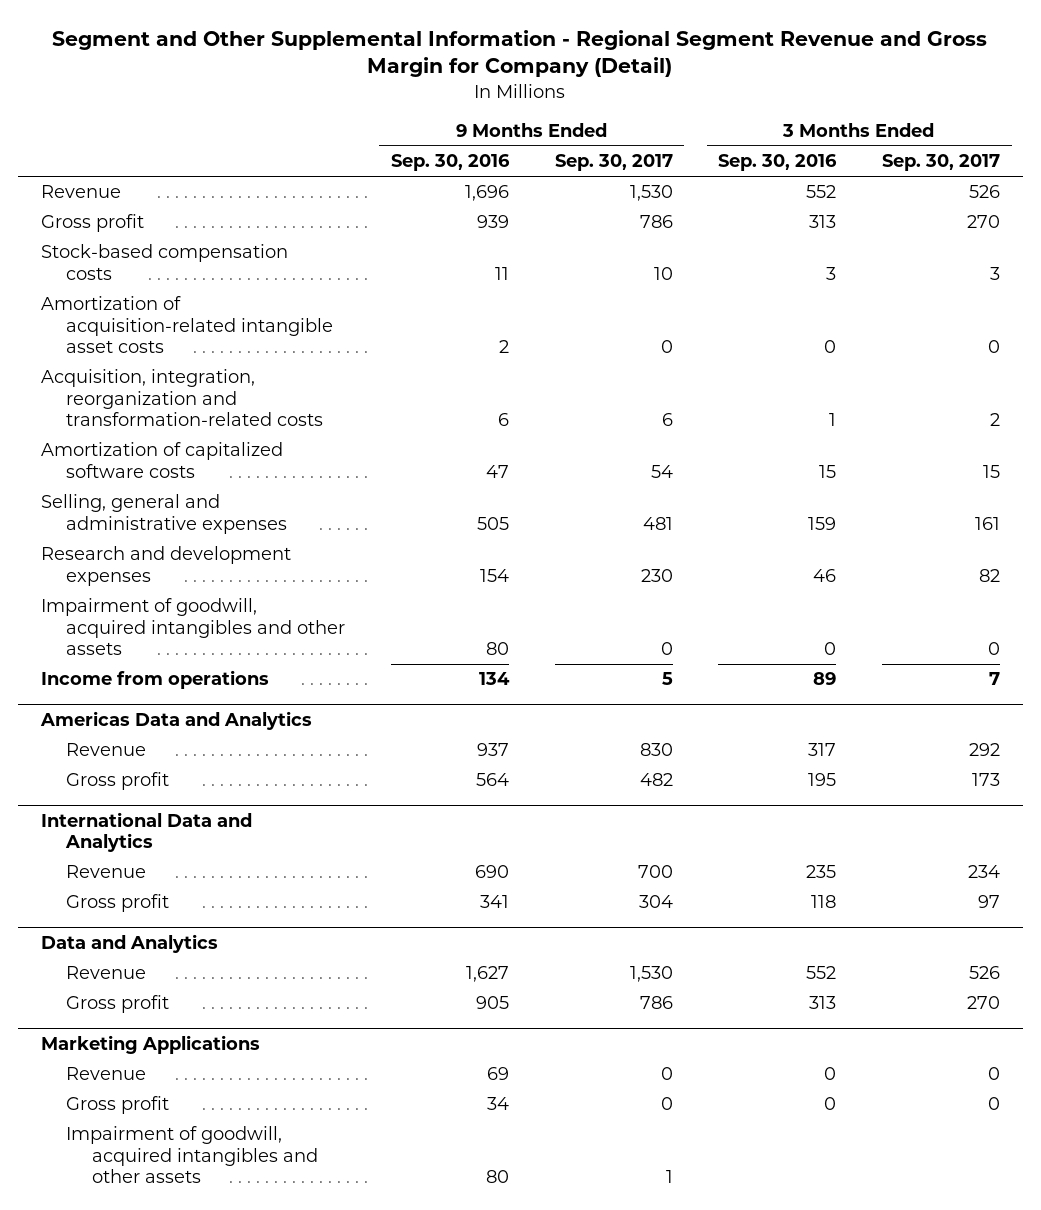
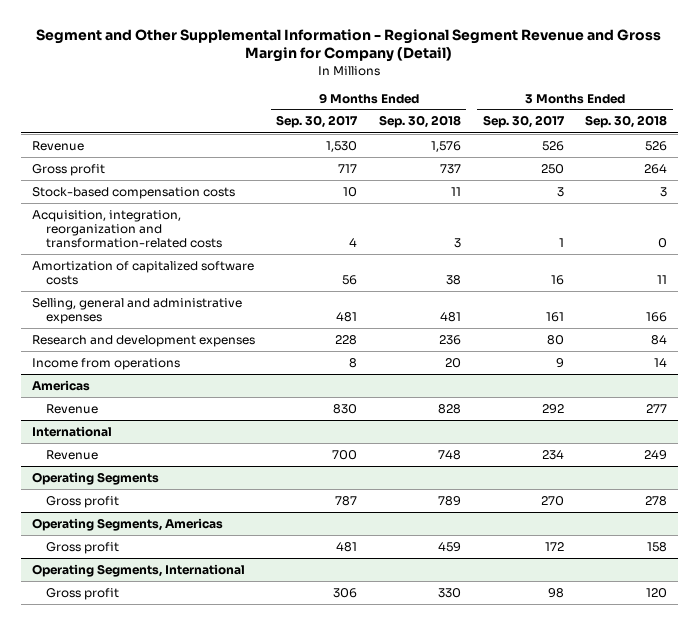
- | 9 Months Ended Sep. 30, 2016 | 9 Months Ended Sep. 30, 2017 | 3 Months Ended Sep. 30, 2016 | 3 Months Ended Sep. 30, 2017
+ | 9 Months Ended Sep. 30, 2017 | 9 Months Ended Sep. 30, 2018 | 3 Months Ended Sep. 30, 2017 | 3 Months Ended Sep. 30, 2018
- Gross profit | 939 | 786 | 313 | 270
+ Gross profit | 717 | 737 | 250 | 264
- Amortization of acquisition-related intangible asset costs | 2 | 0 | 0 | 0
- Acquisition, integration, reorganization and transformation-related costs | 6 | 6 | 1 | 2
- Amortization of capitalized software costs | 47 | 54 | 15 | 15
+ Acquisition, integration, reorganization and transformation-related costs | 4 | 3 | 1 | 0
+ Amortization of capitalized software costs | 56 | 38 | 16 | 11
- Research and development expenses | 154 | 230 | 46 | 82
- Impairment of goodwill, acquired intangibles and other assets | 80 | 0 | 0 | 0
- Income from operations | 134 | 5 | 89 | 7
- Americas Data and Analytics
+ Research and development expenses | 228 | 236 | 80 | 84
+ Income from operations | 8 | 20 | 9 | 14
+ Americas
- Gross profit | 564 | 482 | 195 | 173
- International Data and Analytics
+ International
- Gross profit | 341 | 304 | 118 | 97
- Data and Analytics
- Revenue | 1,627 | 1,530 | 552 | 526
- Gross profit | 905 | 786 | 313 | 270
- Marketing Applications
- Revenue | 69 | 0 | 0 | 0
- Gross profit | 34 | 0 | 0 | 0
- Impairment of goodwill, acquired intangibles and other assets | 80 | 1 | |
+ Operating Segments
+ Gross profit | 787 | 789 | 270 | 278
+ Operating Segments, Americas
+ Gross profit | 481 | 459 | 172 | 158
+ Operating Segments, International
+ Gross profit | 306 | 330 | 98 | 120

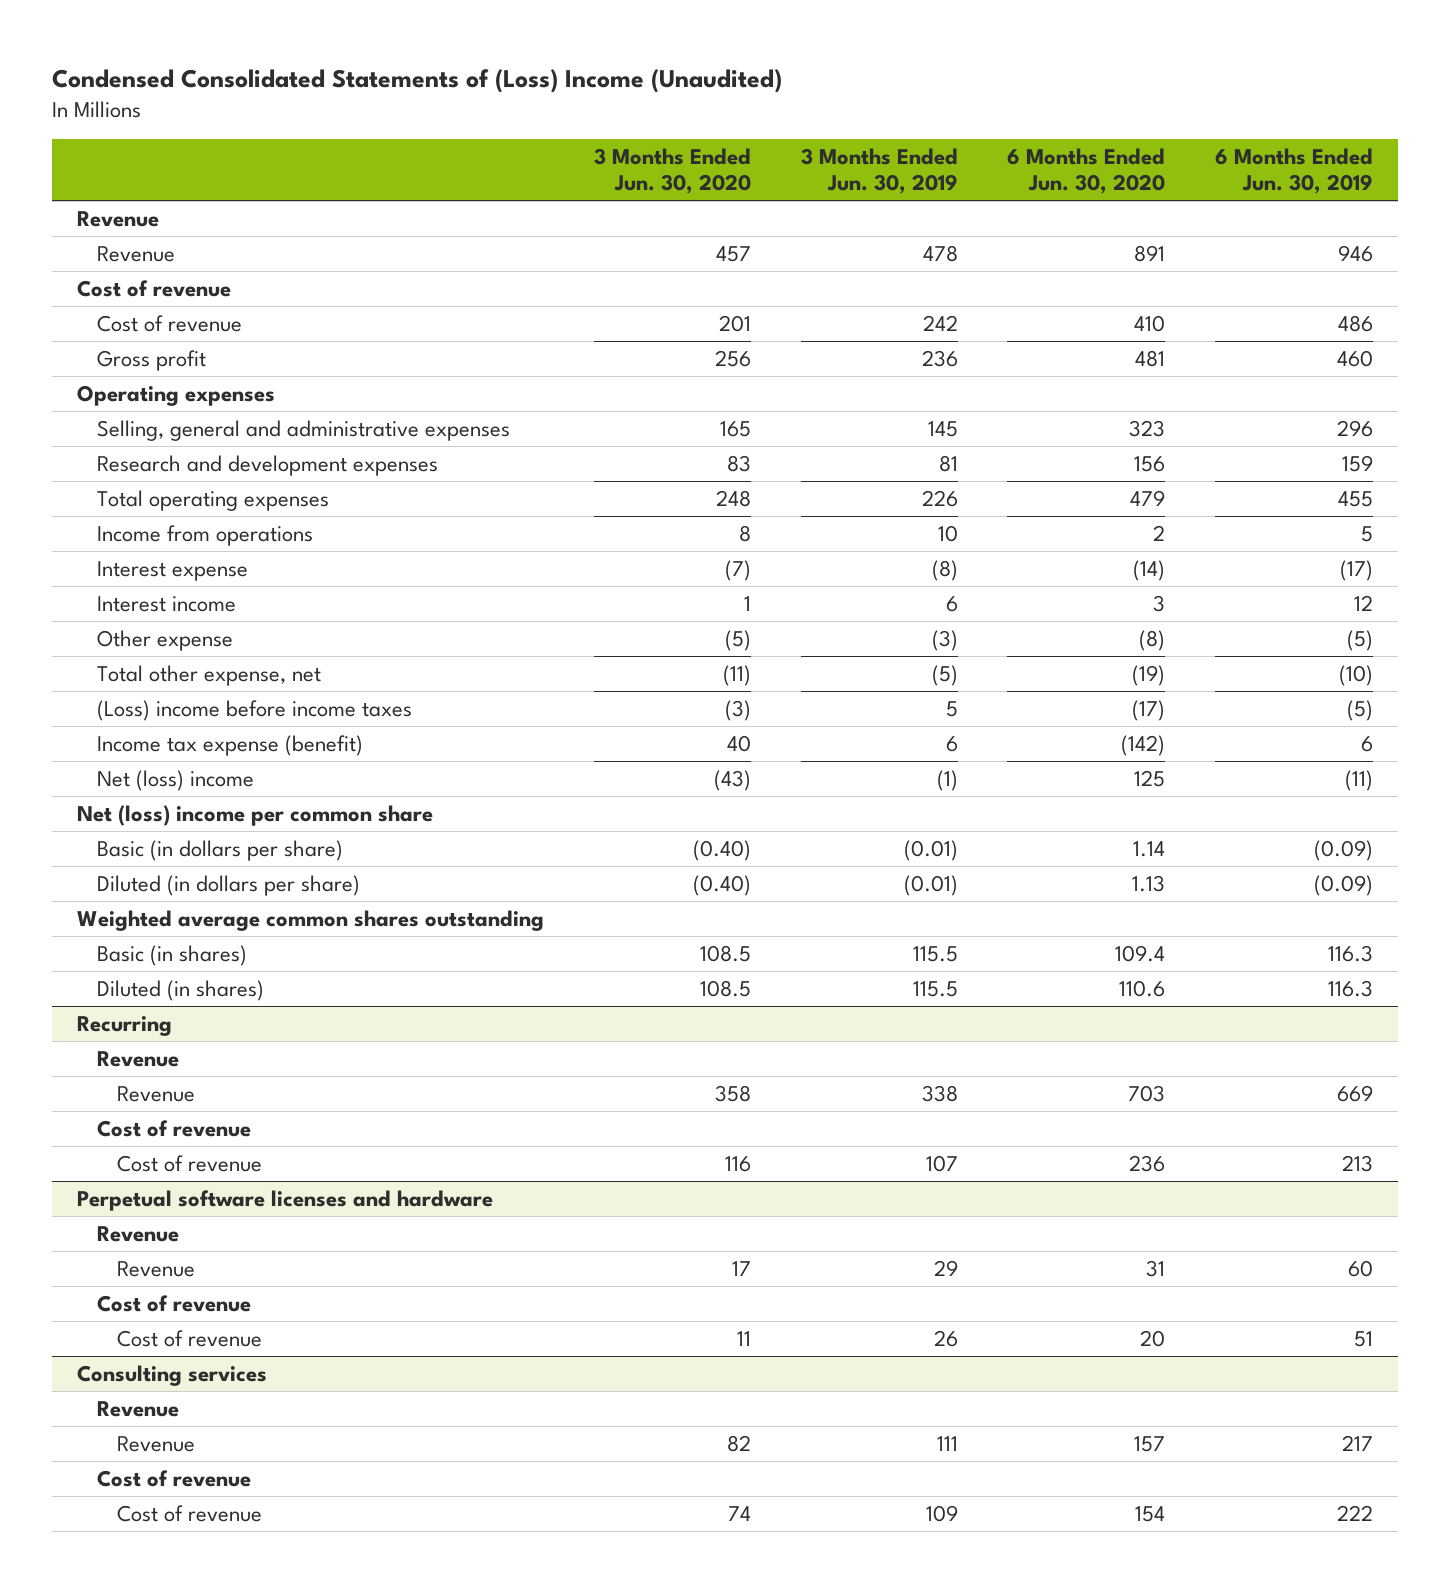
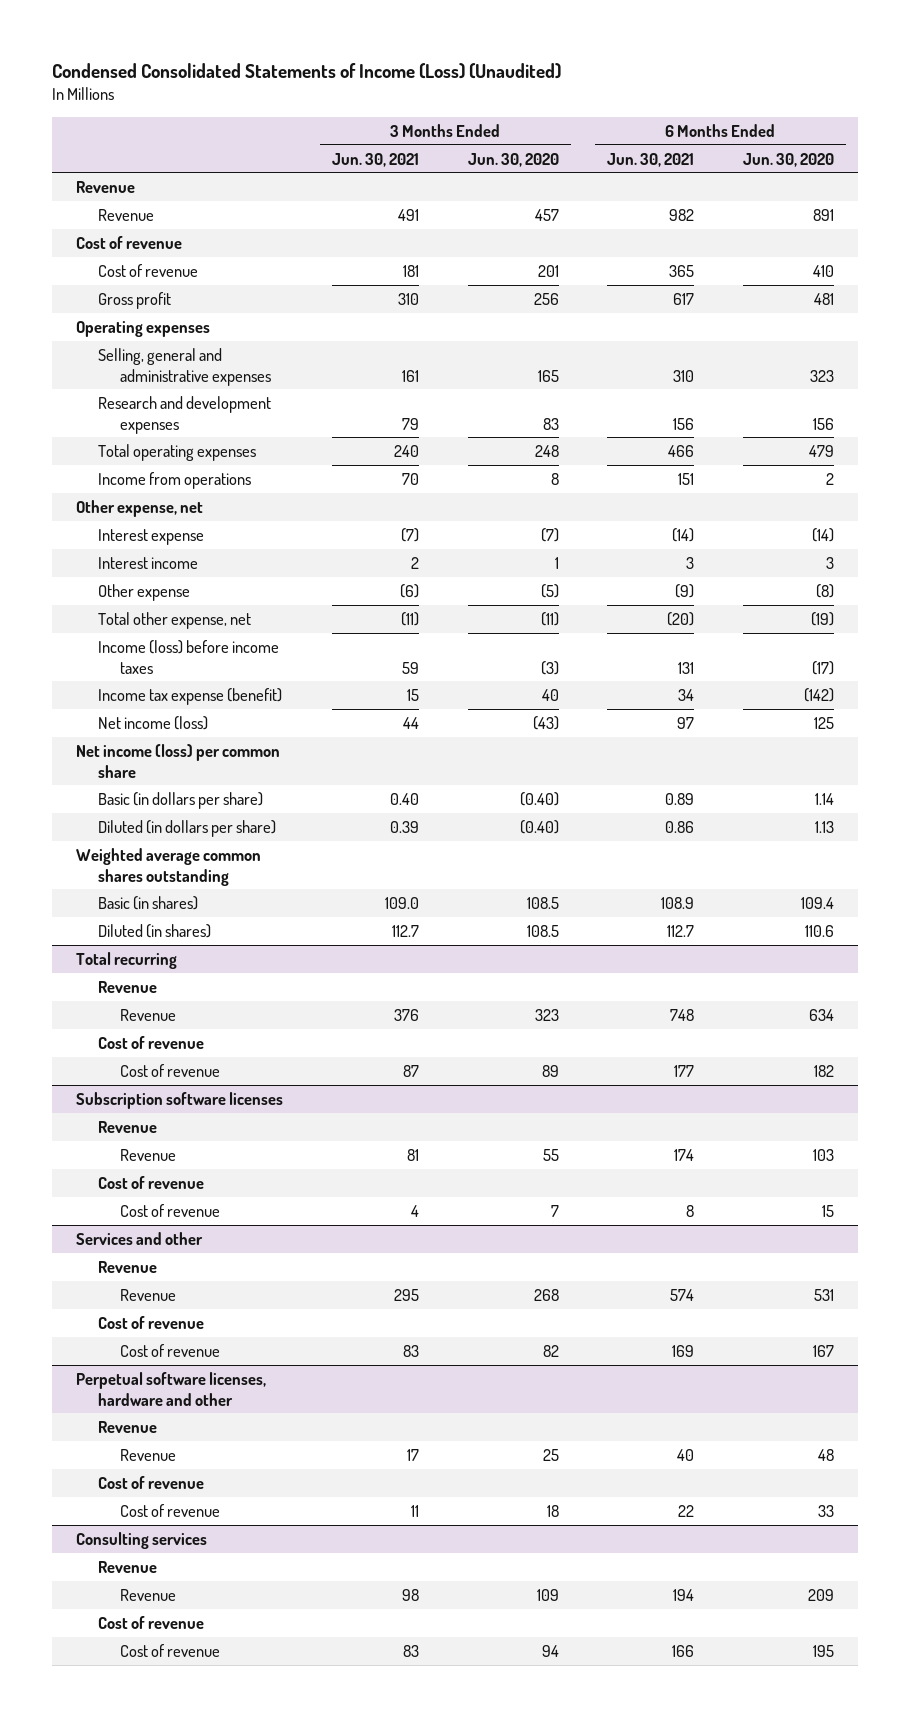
- Condensed Consolidated Statements of (Loss) Income (Unaudited)
+ Condensed Consolidated Statements of Income (Loss) (Unaudited)
- | 3 Months Ended Jun. 30, 2020 | 3 Months Ended Jun. 30, 2019 | 6 Months Ended Jun. 30, 2020 | 6 Months Ended Jun. 30, 2019
+ | 3 Months Ended Jun. 30, 2021 | 3 Months Ended Jun. 30, 2020 | 6 Months Ended Jun. 30, 2021 | 6 Months Ended Jun. 30, 2020
+ Other expense, net
- (Loss) income before income taxes | (3) | 5 | (17) | (5)
+ Income (loss) before income taxes | 59 | (3) | 131 | (17)
- Net (loss) income | (43) | (1) | 125 | (11)
- Net (loss) income per common share
+ Net income (loss) | 44 | (43) | 97 | 125
+ Net income (loss) per common share
- Recurring
+ Total recurring
- Revenue | 358 | 338 | 703 | 669
+ Revenue | 376 | 323 | 748 | 634
- Cost of revenue | 116 | 107 | 236 | 213
- Perpetual software licenses and hardware
+ Cost of revenue | 87 | 89 | 177 | 182
+ Subscription software licenses
- Revenue | 17 | 29 | 31 | 60
+ Revenue | 81 | 55 | 174 | 103
- Cost of revenue | 11 | 26 | 20 | 51
+ Cost of revenue | 4 | 7 | 8 | 15
+ Services and other
+ Revenue
+ Revenue | 295 | 268 | 574 | 531
+ Cost of revenue
+ Cost of revenue | 83 | 82 | 169 | 167
+ Perpetual software licenses, hardware and other
+ Revenue
+ Revenue | 17 | 25 | 40 | 48
+ Cost of revenue
+ Cost of revenue | 11 | 18 | 22 | 33
@ Consulting services
- Revenue | 82 | 111 | 157 | 217
+ Revenue | 98 | 109 | 194 | 209
- Cost of revenue | 74 | 109 | 154 | 222
+ Cost of revenue | 83 | 94 | 166 | 195

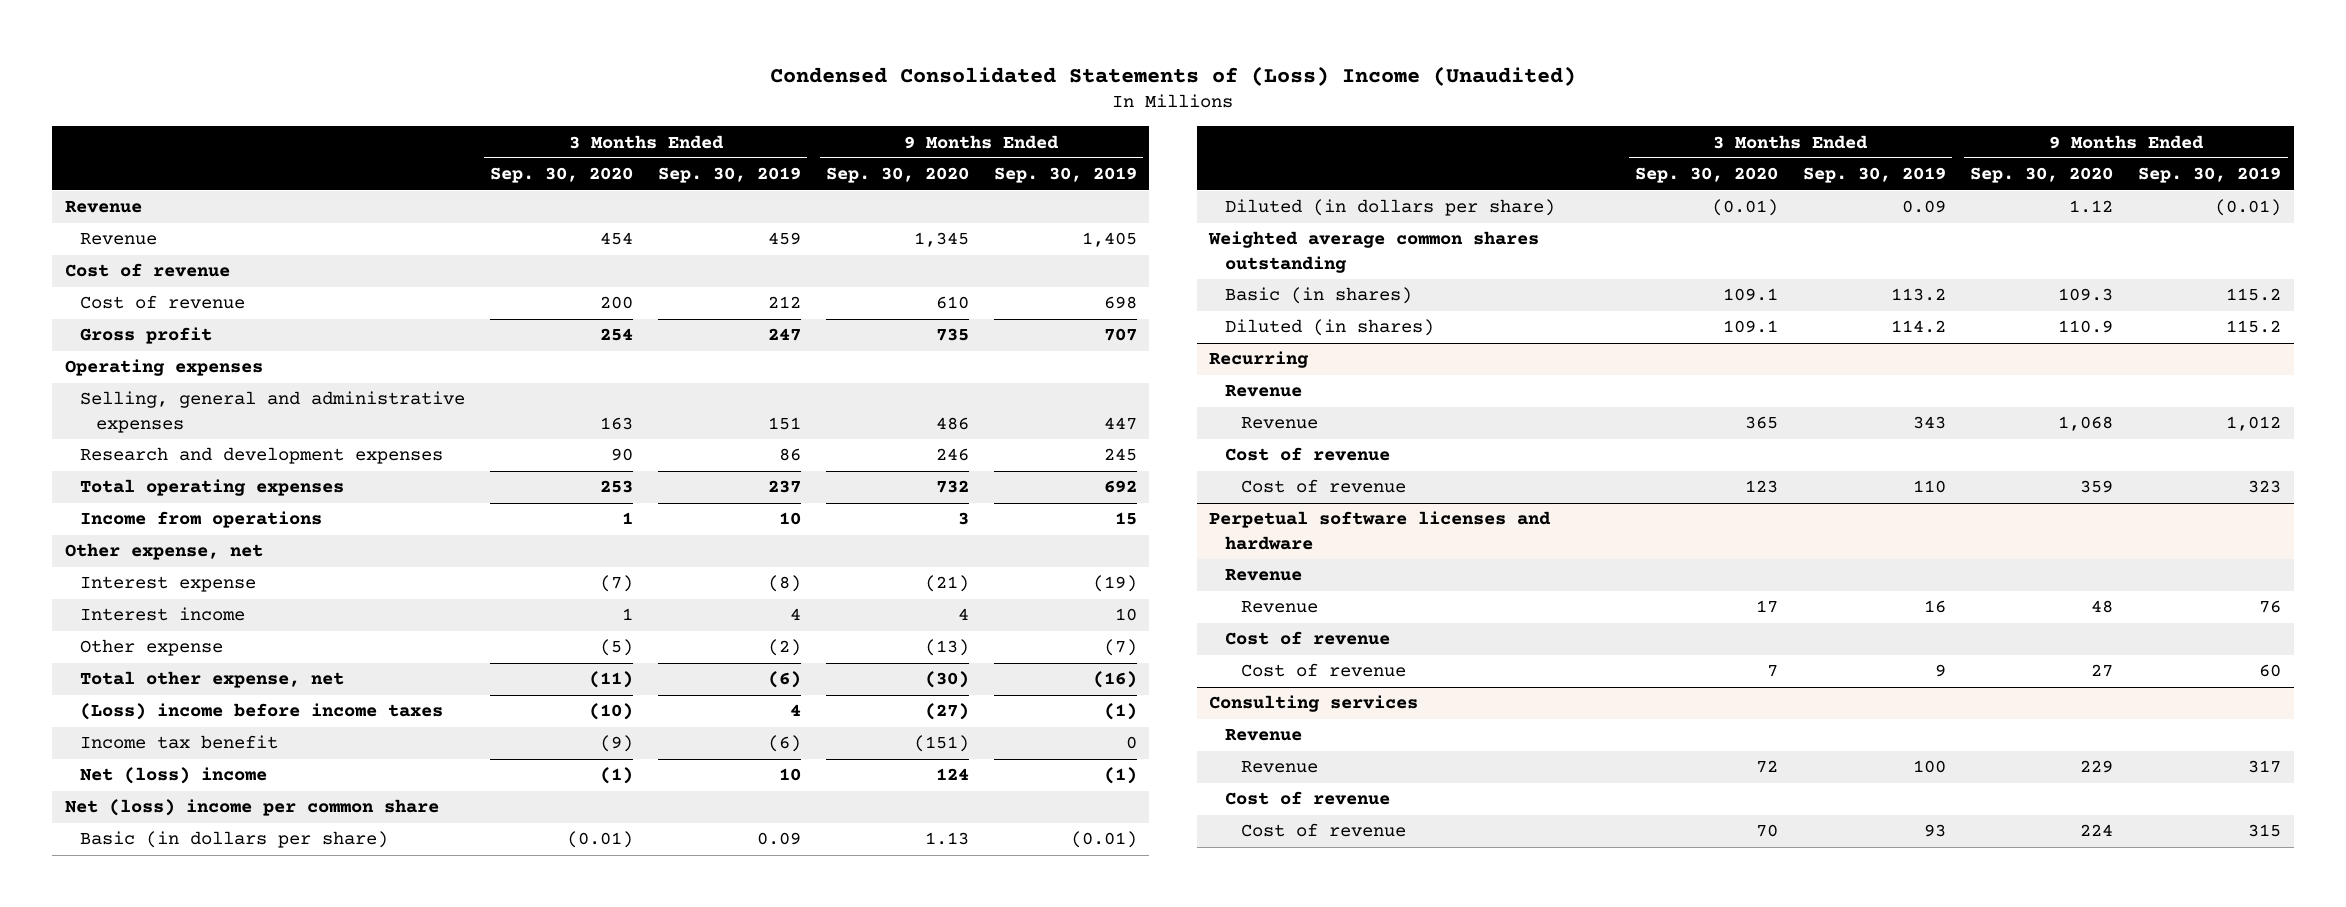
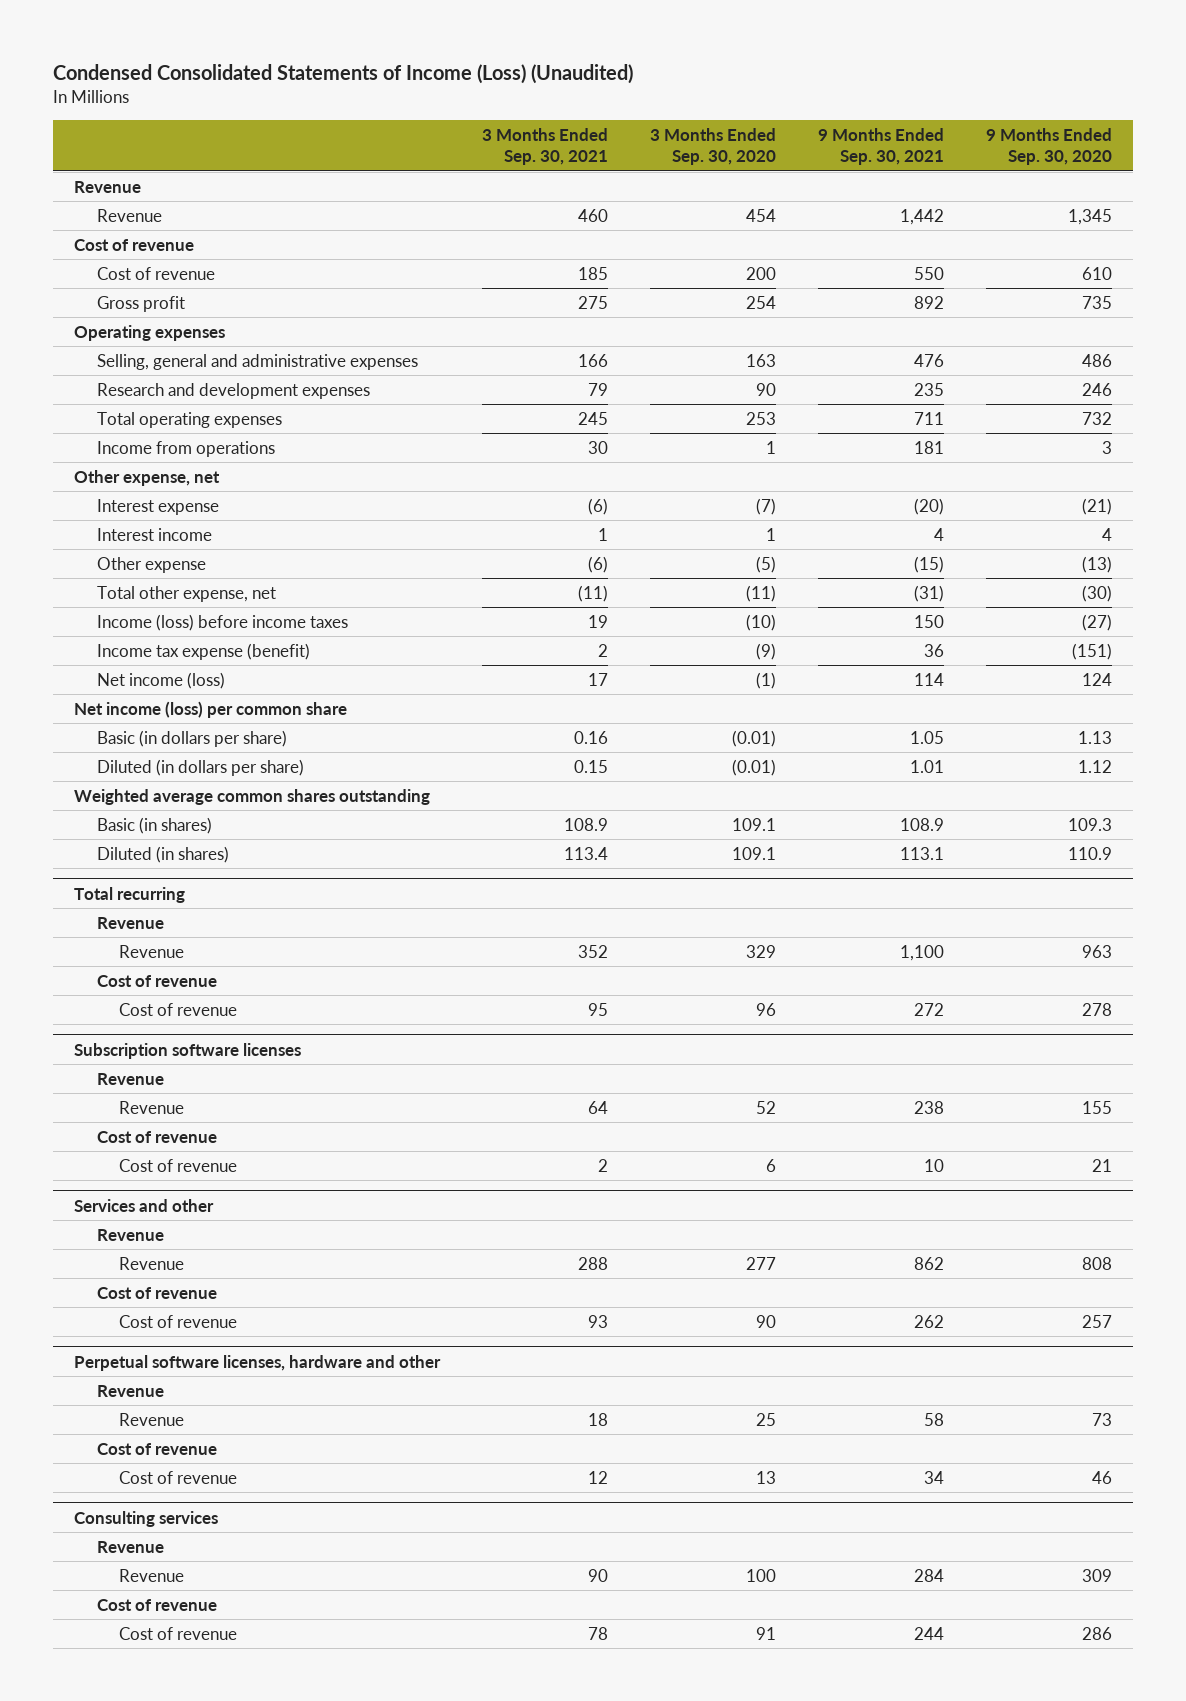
- Condensed Consolidated Statements of (Loss) Income (Unaudited)
+ Condensed Consolidated Statements of Income (Loss) (Unaudited)
- | 3 Months Ended Sep. 30, 2020 | 3 Months Ended Sep. 30, 2019 | 9 Months Ended Sep. 30, 2020 | 9 Months Ended Sep. 30, 2019
+ | 3 Months Ended Sep. 30, 2021 | 3 Months Ended Sep. 30, 2020 | 9 Months Ended Sep. 30, 2021 | 9 Months Ended Sep. 30, 2020
- (Loss) income before income taxes | (10) | 4 | (27) | (1)
- Income tax benefit | (9) | (6) | (151) | 0
- Net (loss) income | (1) | 10 | 124 | (1)
- Net (loss) income per common share
+ Income (loss) before income taxes | 19 | (10) | 150 | (27)
+ Income tax expense (benefit) | 2 | (9) | 36 | (151)
+ Net income (loss) | 17 | (1) | 114 | 124
+ Net income (loss) per common share
- Recurring
+ Total recurring
- Revenue | 365 | 343 | 1,068 | 1,012
+ Revenue | 352 | 329 | 1,100 | 963
- Cost of revenue | 123 | 110 | 359 | 323
- Perpetual software licenses and hardware
+ Cost of revenue | 95 | 96 | 272 | 278
+ Subscription software licenses
- Revenue | 17 | 16 | 48 | 76
+ Revenue | 64 | 52 | 238 | 155
- Cost of revenue | 7 | 9 | 27 | 60
+ Cost of revenue | 2 | 6 | 10 | 21
+ Services and other
+ Revenue
+ Revenue | 288 | 277 | 862 | 808
+ Cost of revenue
+ Cost of revenue | 93 | 90 | 262 | 257
+ Perpetual software licenses, hardware and other
+ Revenue
+ Revenue | 18 | 25 | 58 | 73
+ Cost of revenue
+ Cost of revenue | 12 | 13 | 34 | 46
@ Consulting services
- Revenue | 72 | 100 | 229 | 317
+ Revenue | 90 | 100 | 284 | 309
- Cost of revenue | 70 | 93 | 224 | 315
+ Cost of revenue | 78 | 91 | 244 | 286

